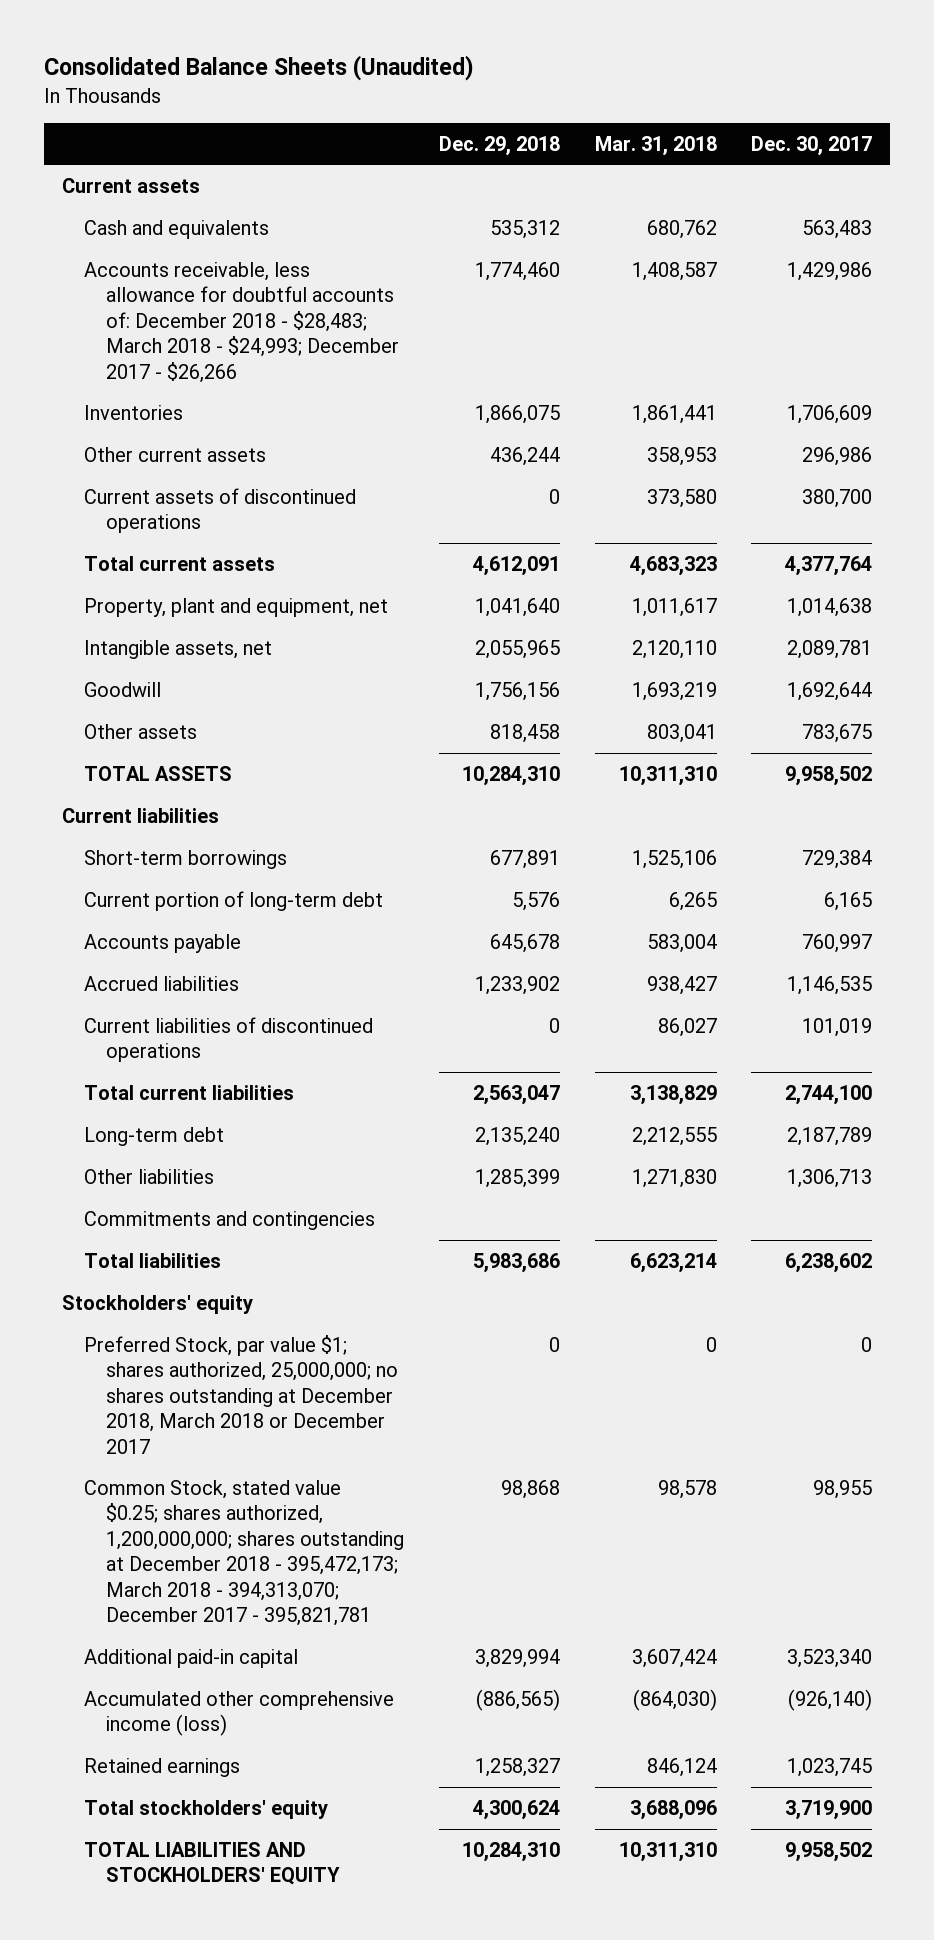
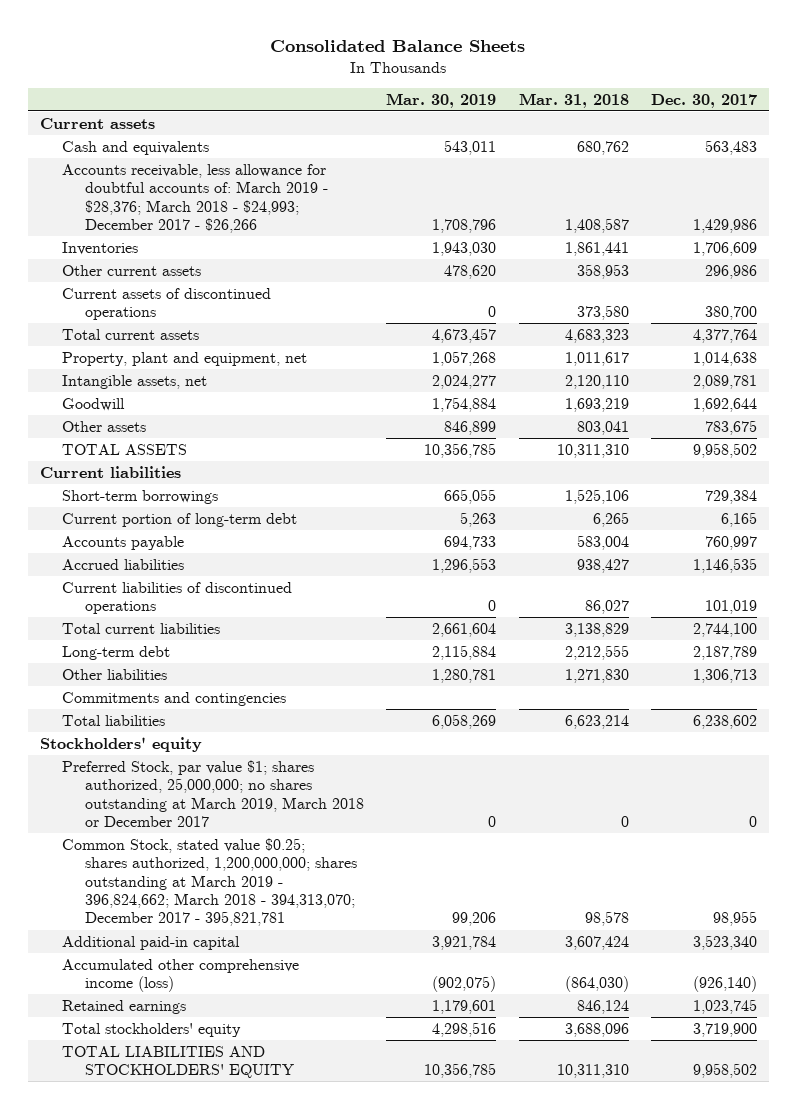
- Consolidated Balance Sheets (Unaudited)
+ Consolidated Balance Sheets
- | Dec. 29, 2018 | Mar. 31, 2018 | Dec. 30, 2017
+ | Mar. 30, 2019 | Mar. 31, 2018 | Dec. 30, 2017
- Accounts receivable, less allowance for doubtful accounts of: December 2018 - $28,483; March 2018 - $24,993; December 2017 - $26,266 | 1,774,460 | 1,408,587 | 1,429,986
+ Accounts receivable, less allowance for doubtful accounts of: March 2019 - $28,376; March 2018 - $24,993; December 2017 - $26,266 | 1,708,796 | 1,408,587 | 1,429,986
- Preferred Stock, par value $1; shares authorized, 25,000,000; no shares outstanding at December 2018, March 2018 or December 2017 | 0 | 0 | 0
- Common Stock, stated value $0.25; shares authorized, 1,200,000,000; shares outstanding at December 2018 - 395,472,173; March 2018 - 394,313,070; December 2017 - 395,821,781 | 98,868 | 98,578 | 98,955
+ Preferred Stock, par value $1; shares authorized, 25,000,000; no shares outstanding at March 2019, March 2018 or December 2017 | 0 | 0 | 0
+ Common Stock, stated value $0.25; shares authorized, 1,200,000,000; shares outstanding at March 2019 - 396,824,662; March 2018 - 394,313,070; December 2017 - 395,821,781 | 99,206 | 98,578 | 98,955

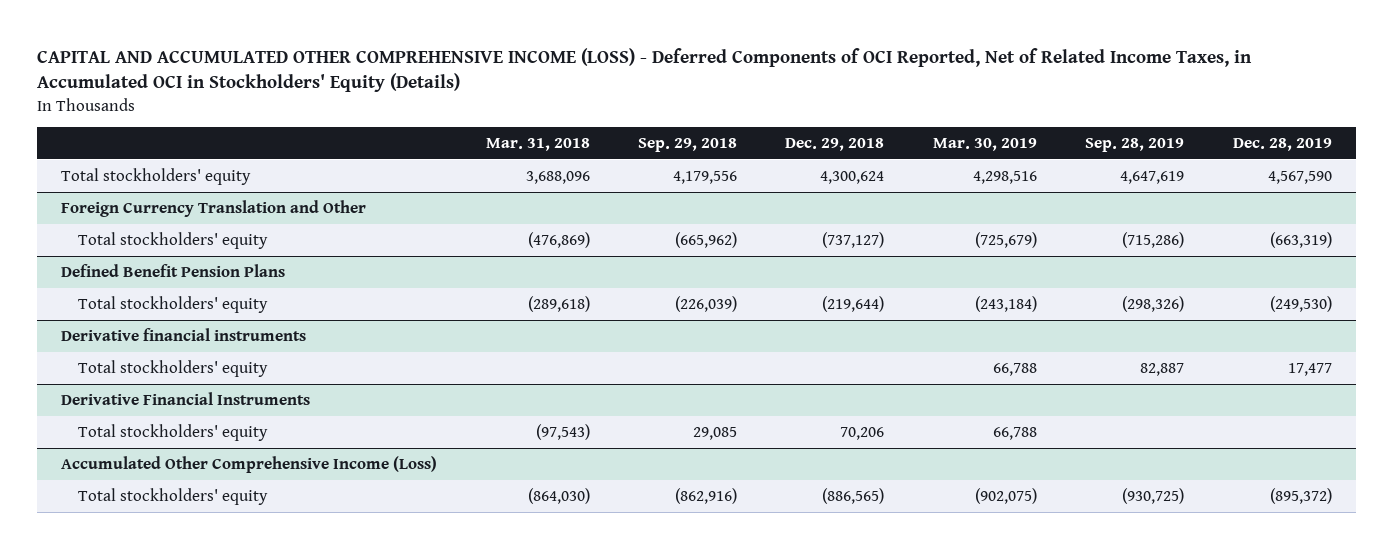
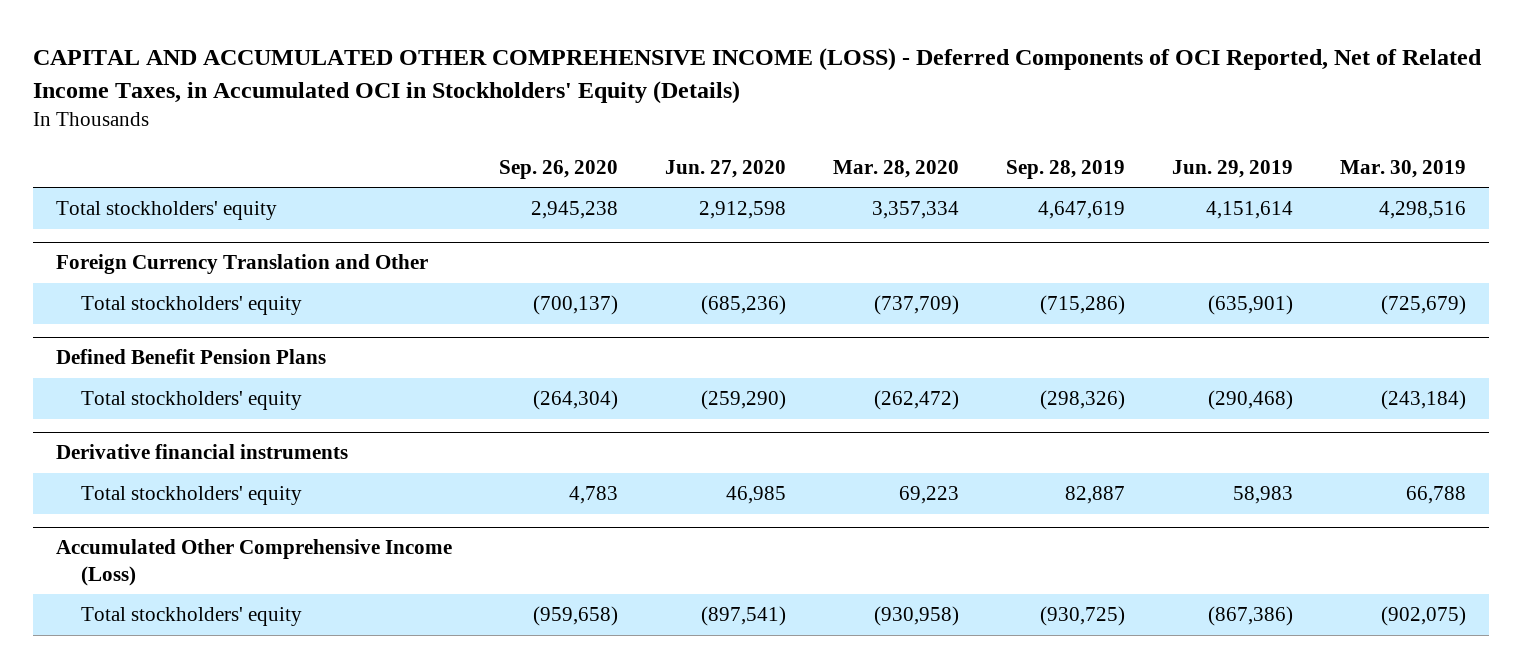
- | Mar. 31, 2018 | Sep. 29, 2018 | Dec. 29, 2018 | Mar. 30, 2019 | Sep. 28, 2019 | Dec. 28, 2019
+ | Sep. 26, 2020 | Jun. 27, 2020 | Mar. 28, 2020 | Sep. 28, 2019 | Jun. 29, 2019 | Mar. 30, 2019
- Derivative Financial Instruments
- Total stockholders' equity | (97,543) | 29,085 | 70,206 | 66,788 | |

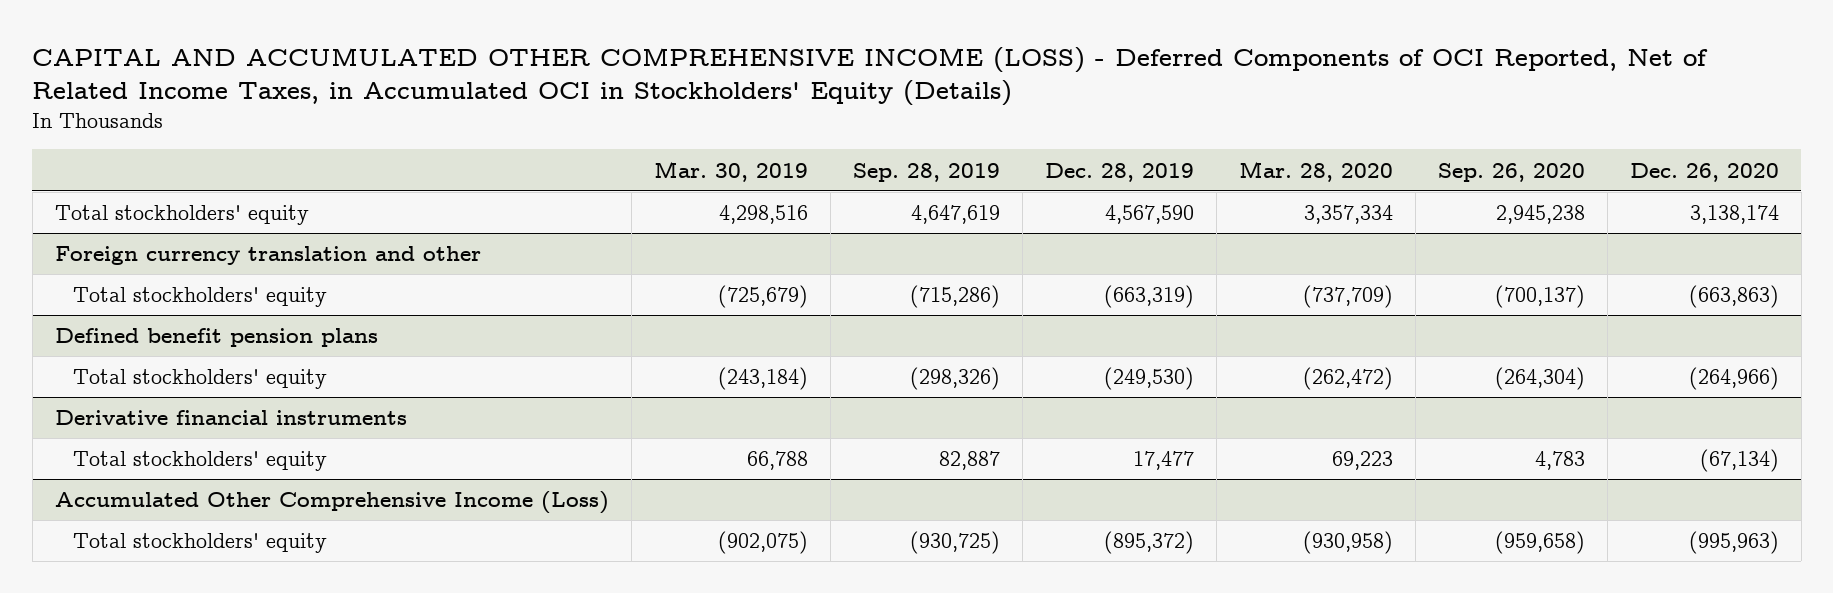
- | Sep. 26, 2020 | Jun. 27, 2020 | Mar. 28, 2020 | Sep. 28, 2019 | Jun. 29, 2019 | Mar. 30, 2019
+ | Mar. 30, 2019 | Sep. 28, 2019 | Dec. 28, 2019 | Mar. 28, 2020 | Sep. 26, 2020 | Dec. 26, 2020
- Foreign Currency Translation and Other
+ Foreign currency translation and other
- Defined Benefit Pension Plans
+ Defined benefit pension plans

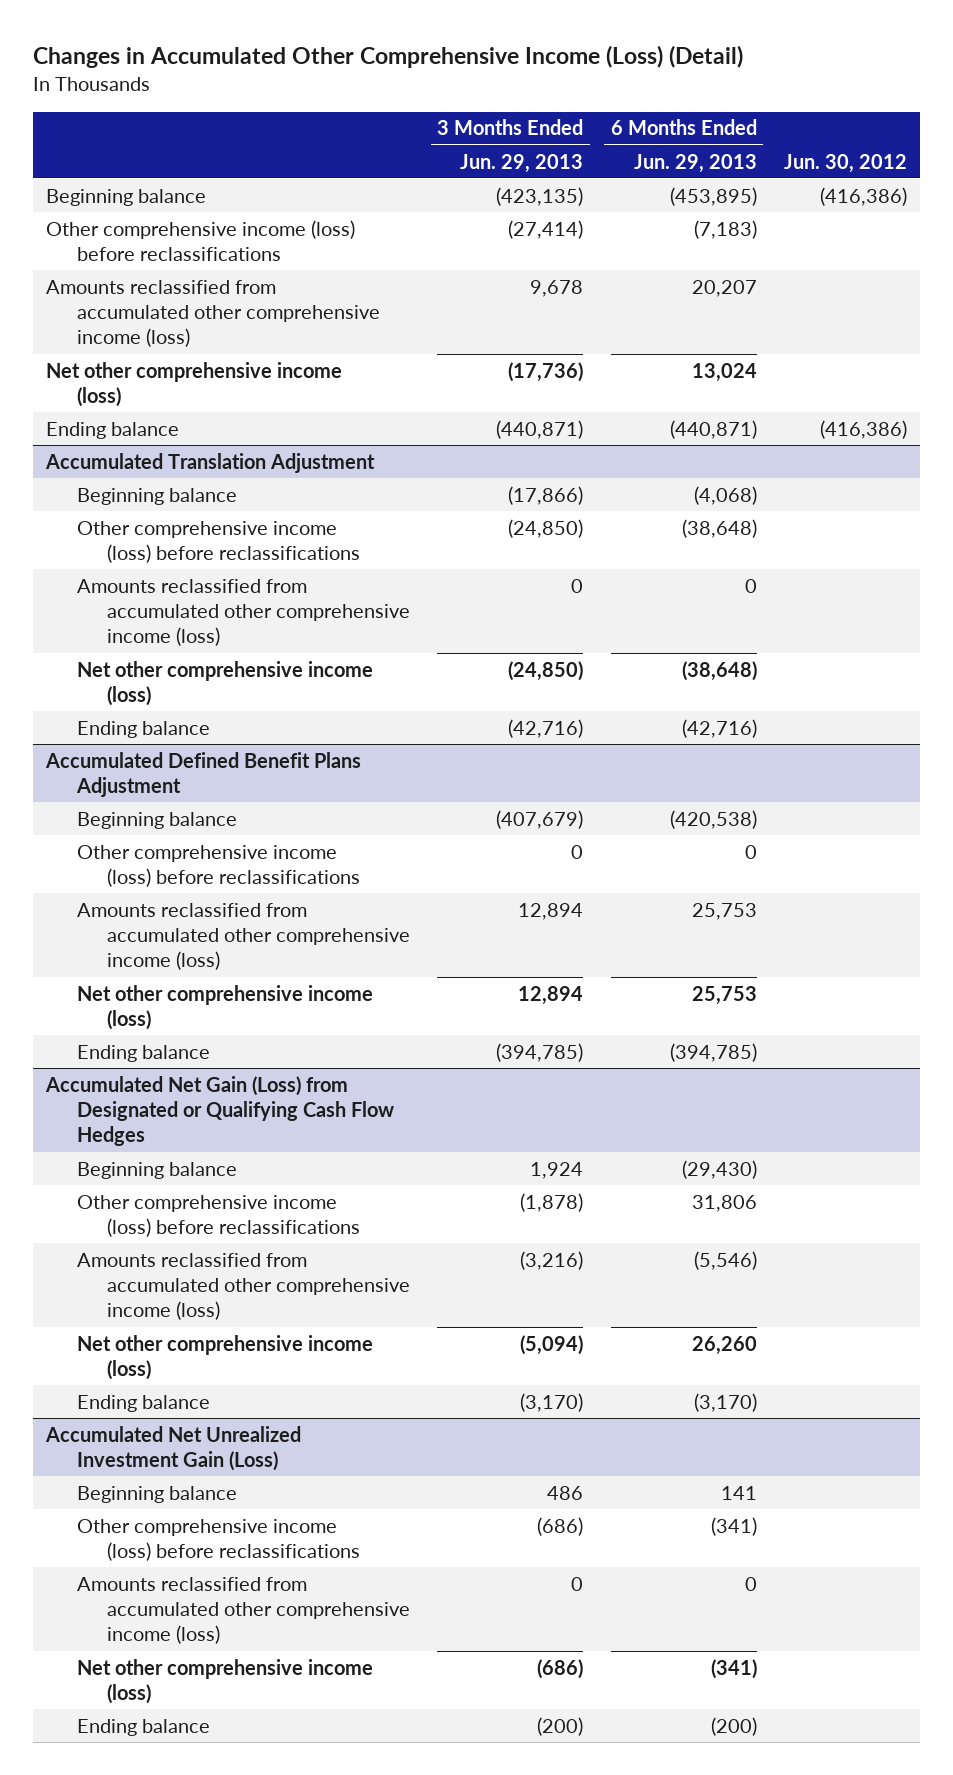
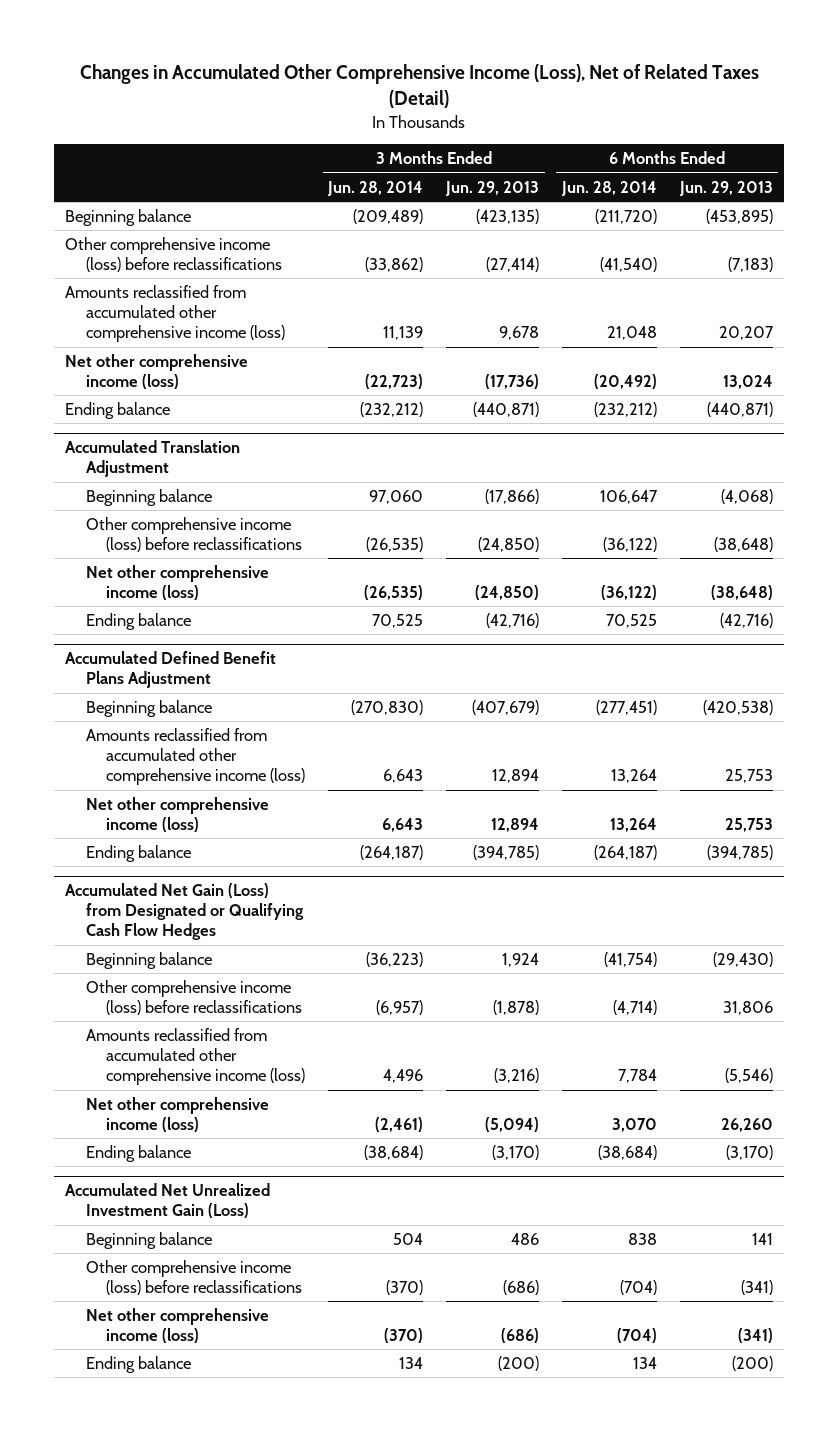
- Changes in Accumulated Other Comprehensive Income (Loss) (Detail)
+ Changes in Accumulated Other Comprehensive Income (Loss), Net of Related Taxes (Detail)
- | 3 Months Ended Jun. 29, 2013 | 6 Months Ended Jun. 29, 2013 | Jun. 30, 2012
+ | 3 Months Ended Jun. 28, 2014 | 3 Months Ended Jun. 29, 2013 | 6 Months Ended Jun. 28, 2014 | 6 Months Ended Jun. 29, 2013
@ Accumulated Translation Adjustment
- Amounts reclassified from accumulated other comprehensive income (loss) | 0 | 0 |
@ Accumulated Defined Benefit Plans Adjustment
- Other comprehensive income (loss) before reclassifications | 0 | 0 |
@ Accumulated Net Unrealized Investment Gain (Loss)
- Amounts reclassified from accumulated other comprehensive income (loss) | 0 | 0 |

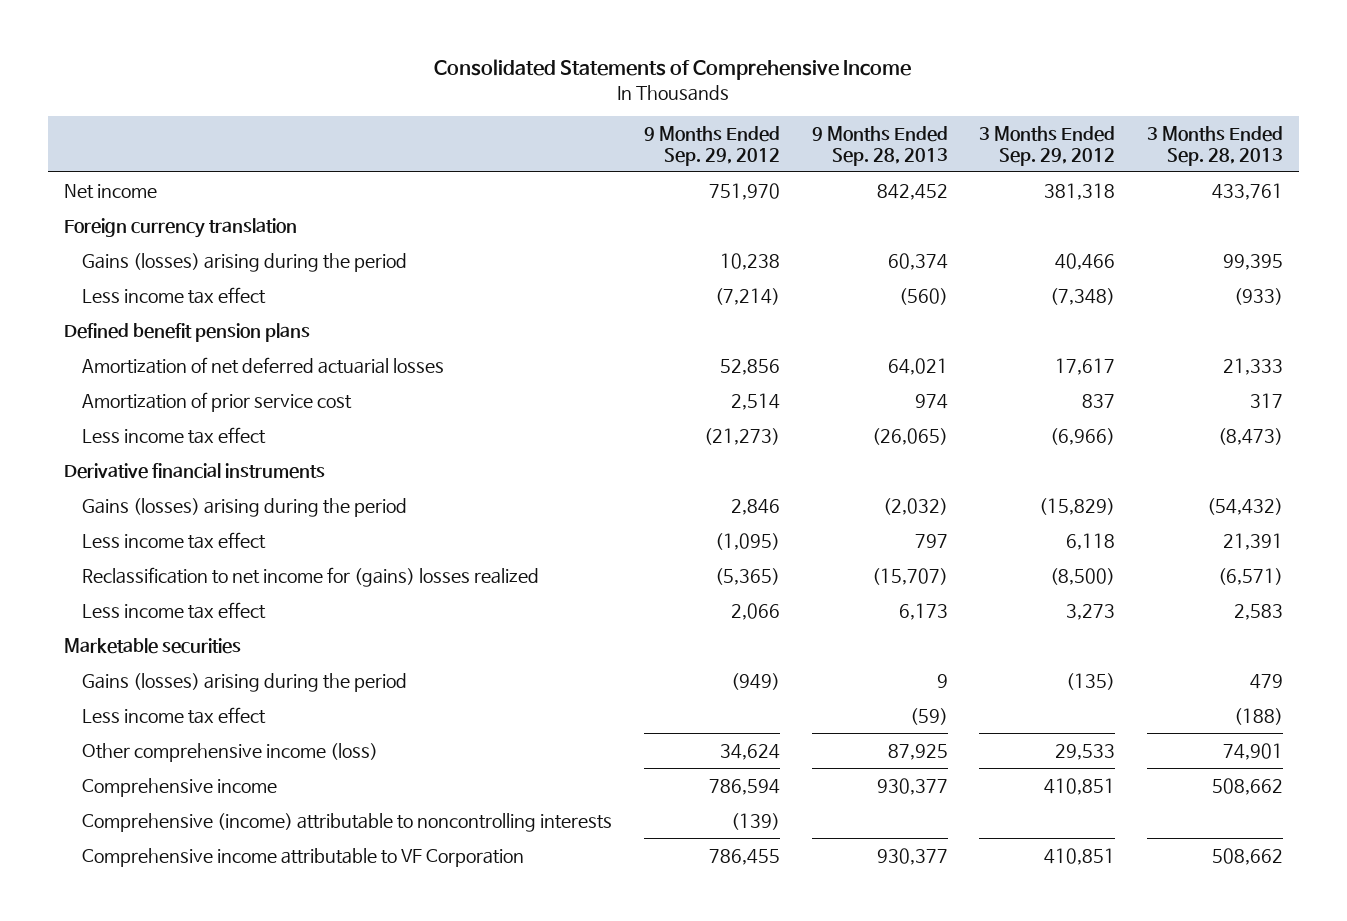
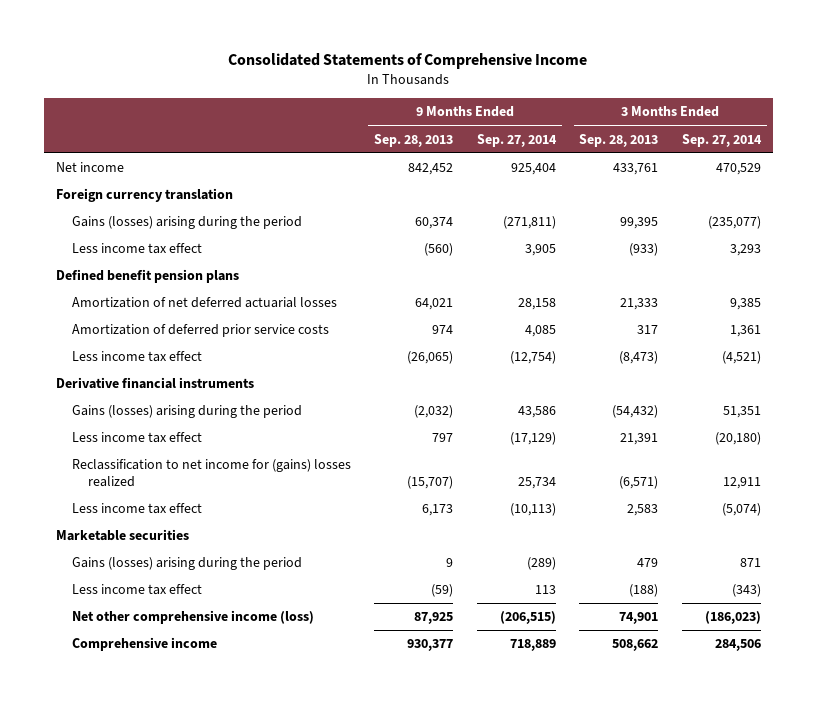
- | 9 Months Ended Sep. 29, 2012 | 9 Months Ended Sep. 28, 2013 | 3 Months Ended Sep. 29, 2012 | 3 Months Ended Sep. 28, 2013
+ | 9 Months Ended Sep. 28, 2013 | 9 Months Ended Sep. 27, 2014 | 3 Months Ended Sep. 28, 2013 | 3 Months Ended Sep. 27, 2014
- Amortization of prior service cost | 2,514 | 974 | 837 | 317
+ Amortization of deferred prior service costs | 974 | 4,085 | 317 | 1,361
- Other comprehensive income (loss) | 34,624 | 87,925 | 29,533 | 74,901
+ Net other comprehensive income (loss) | 87,925 | (206,515) | 74,901 | (186,023)
- Comprehensive (income) attributable to noncontrolling interests | (139) | | |
- Comprehensive income attributable to VF Corporation | 786,455 | 930,377 | 410,851 | 508,662

